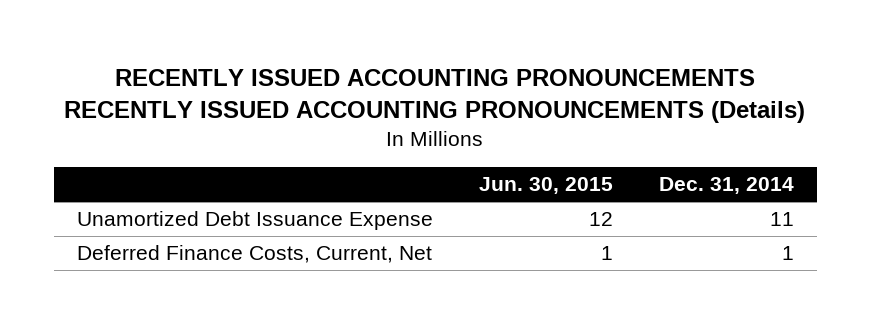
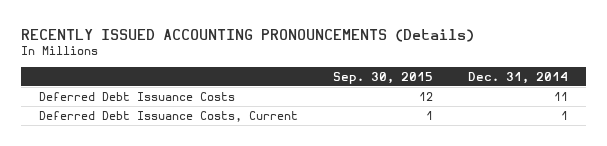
- RECENTLY ISSUED ACCOUNTING PRONOUNCEMENTS RECENTLY ISSUED ACCOUNTING PRONOUNCEMENTS (Details)
+ RECENTLY ISSUED ACCOUNTING PRONOUNCEMENTS (Details)
- | Jun. 30, 2015 | Dec. 31, 2014
+ | Sep. 30, 2015 | Dec. 31, 2014
- Unamortized Debt Issuance Expense | 12 | 11
- Deferred Finance Costs, Current, Net | 1 | 1
+ Deferred Debt Issuance Costs | 12 | 11
+ Deferred Debt Issuance Costs, Current | 1 | 1

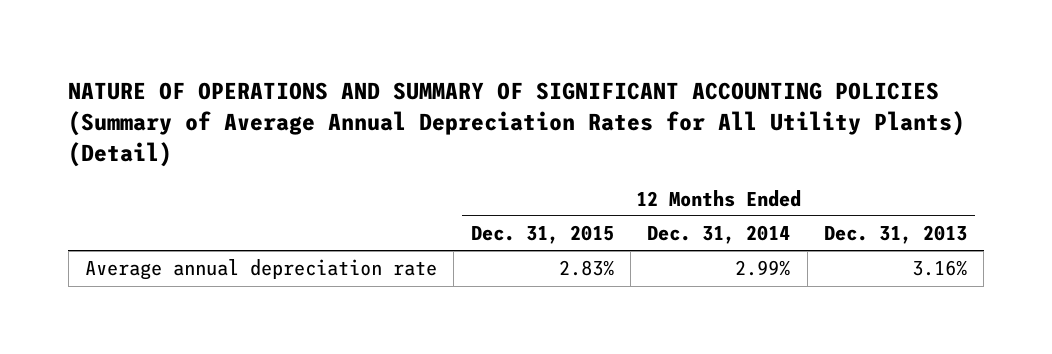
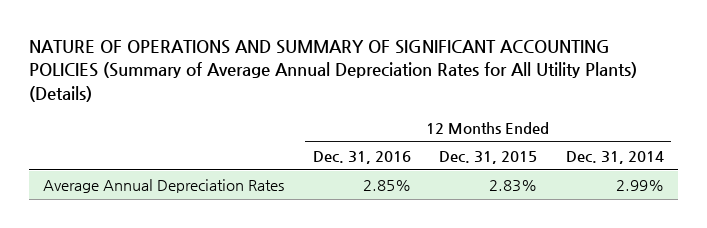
- NATURE OF OPERATIONS AND SUMMARY OF SIGNIFICANT ACCOUNTING POLICIES (Summary of Average Annual Depreciation Rates for All Utility Plants) (Detail)
+ NATURE OF OPERATIONS AND SUMMARY OF SIGNIFICANT ACCOUNTING POLICIES (Summary of Average Annual Depreciation Rates for All Utility Plants) (Details)
- | 12 Months Ended Dec. 31, 2015 | 12 Months Ended Dec. 31, 2014 | 12 Months Ended Dec. 31, 2013
+ | 12 Months Ended Dec. 31, 2016 | 12 Months Ended Dec. 31, 2015 | 12 Months Ended Dec. 31, 2014
- Average annual depreciation rate | 2.83% | 2.99% | 3.16%
+ Average Annual Depreciation Rates | 2.85% | 2.83% | 2.99%

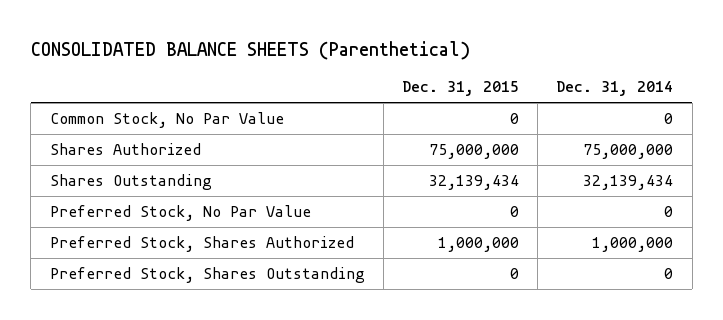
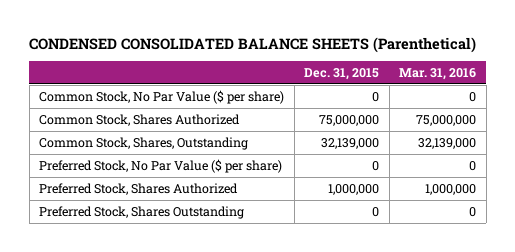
- CONSOLIDATED BALANCE SHEETS (Parenthetical)
+ CONDENSED CONSOLIDATED BALANCE SHEETS (Parenthetical)
- | Dec. 31, 2015 | Dec. 31, 2014
+ | Dec. 31, 2015 | Mar. 31, 2016
- Common Stock, No Par Value | 0 | 0
- Shares Authorized | 75,000,000 | 75,000,000
- Shares Outstanding | 32,139,434 | 32,139,434
- Preferred Stock, No Par Value | 0 | 0
+ Common Stock, No Par Value ($ per share) | 0 | 0
+ Common Stock, Shares Authorized | 75,000,000 | 75,000,000
+ Common Stock, Shares, Outstanding | 32,139,000 | 32,139,000
+ Preferred Stock, No Par Value ($ per share) | 0 | 0

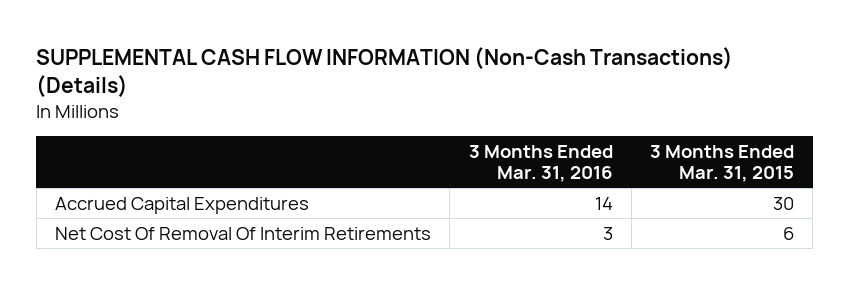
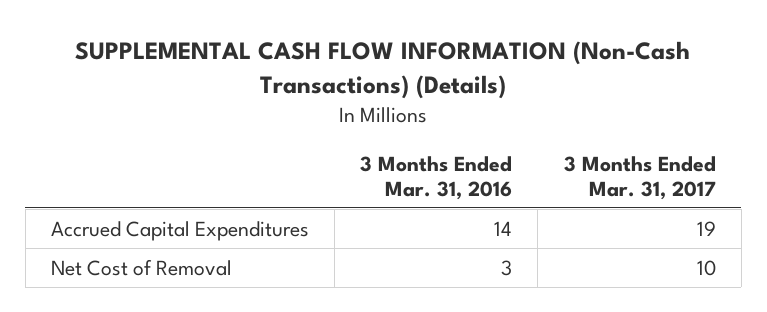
- | 3 Months Ended Mar. 31, 2016 | 3 Months Ended Mar. 31, 2015
+ | 3 Months Ended Mar. 31, 2016 | 3 Months Ended Mar. 31, 2017
- Net Cost Of Removal Of Interim Retirements | 3 | 6
+ Net Cost of Removal | 3 | 10

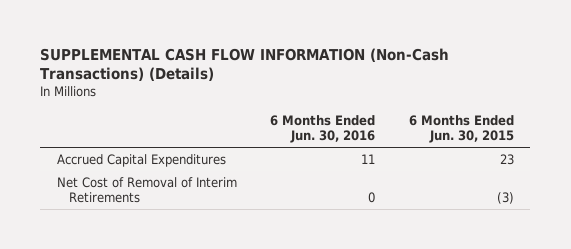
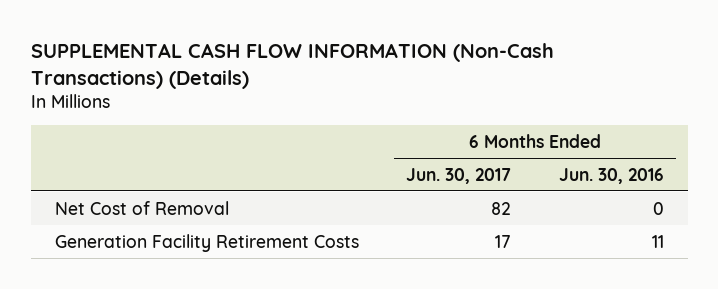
- | 6 Months Ended Jun. 30, 2016 | 6 Months Ended Jun. 30, 2015
+ | 6 Months Ended Jun. 30, 2017 | 6 Months Ended Jun. 30, 2016
- Accrued Capital Expenditures | 11 | 23
- Net Cost of Removal of Interim Retirements | 0 | (3)
+ Net Cost of Removal | 82 | 0
+ Generation Facility Retirement Costs | 17 | 11

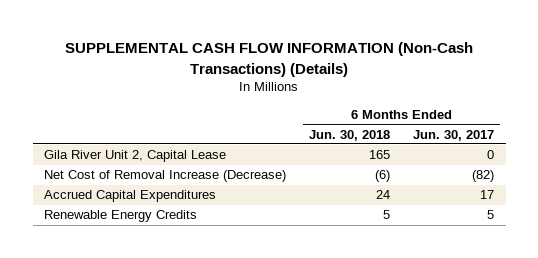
- | 6 Months Ended Jun. 30, 2017 | 6 Months Ended Jun. 30, 2016
+ | 6 Months Ended Jun. 30, 2018 | 6 Months Ended Jun. 30, 2017
- Net Cost of Removal | 82 | 0
- Generation Facility Retirement Costs | 17 | 11
+ Gila River Unit 2, Capital Lease | 165 | 0
+ Net Cost of Removal Increase (Decrease) | (6) | (82)
+ Accrued Capital Expenditures | 24 | 17
+ Renewable Energy Credits | 5 | 5

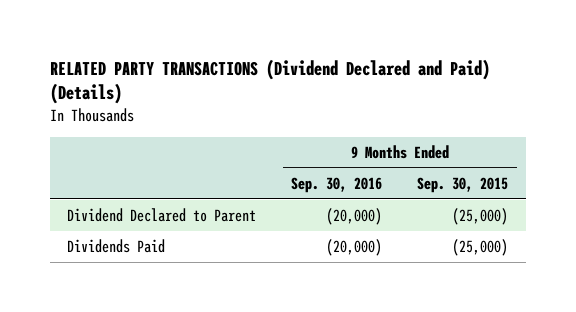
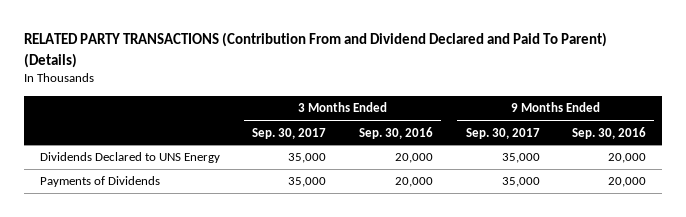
- RELATED PARTY TRANSACTIONS (Dividend Declared and Paid) (Details)
+ RELATED PARTY TRANSACTIONS (Contribution From and Dividend Declared and Paid To Parent) (Details)
- | 9 Months Ended Sep. 30, 2016 | 9 Months Ended Sep. 30, 2015
+ | 3 Months Ended Sep. 30, 2017 | 3 Months Ended Sep. 30, 2016 | 9 Months Ended Sep. 30, 2017 | 9 Months Ended Sep. 30, 2016
- Dividend Declared to Parent | (20,000) | (25,000)
- Dividends Paid | (20,000) | (25,000)
+ Dividends Declared to UNS Energy | 35,000 | 20,000 | 35,000 | 20,000
+ Payments of Dividends | 35,000 | 20,000 | 35,000 | 20,000

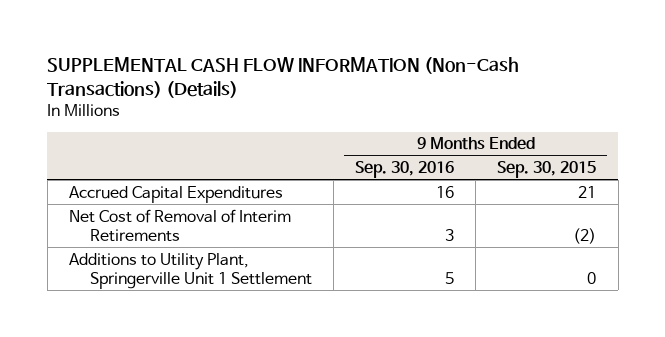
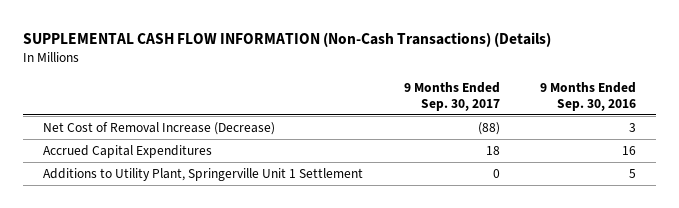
- | 9 Months Ended Sep. 30, 2016 | 9 Months Ended Sep. 30, 2015
+ | 9 Months Ended Sep. 30, 2017 | 9 Months Ended Sep. 30, 2016
+ Net Cost of Removal Increase (Decrease) | (88) | 3
- Net Cost of Removal of Interim Retirements | 3 | (2)

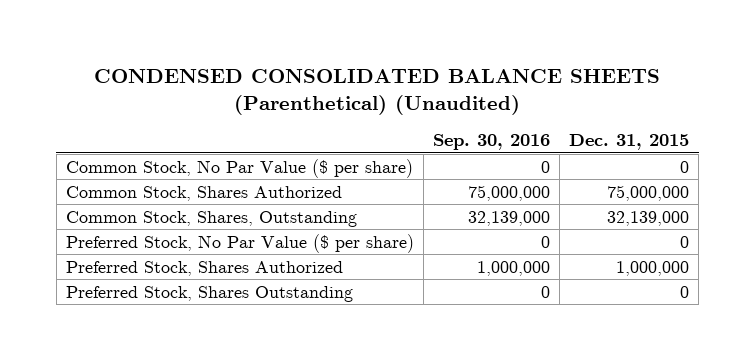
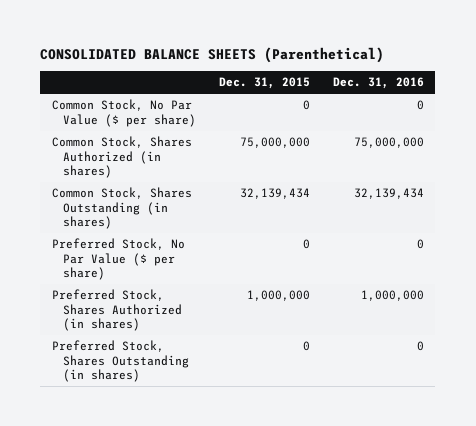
- CONDENSED CONSOLIDATED BALANCE SHEETS (Parenthetical) (Unaudited)
+ CONSOLIDATED BALANCE SHEETS (Parenthetical)
- | Sep. 30, 2016 | Dec. 31, 2015
+ | Dec. 31, 2015 | Dec. 31, 2016
- Common Stock, Shares Authorized | 75,000,000 | 75,000,000
- Common Stock, Shares, Outstanding | 32,139,000 | 32,139,000
+ Common Stock, Shares Authorized (in shares) | 75,000,000 | 75,000,000
+ Common Stock, Shares Outstanding (in shares) | 32,139,434 | 32,139,434
- Preferred Stock, Shares Authorized | 1,000,000 | 1,000,000
- Preferred Stock, Shares Outstanding | 0 | 0
+ Preferred Stock, Shares Authorized (in shares) | 1,000,000 | 1,000,000
+ Preferred Stock, Shares Outstanding (in shares) | 0 | 0

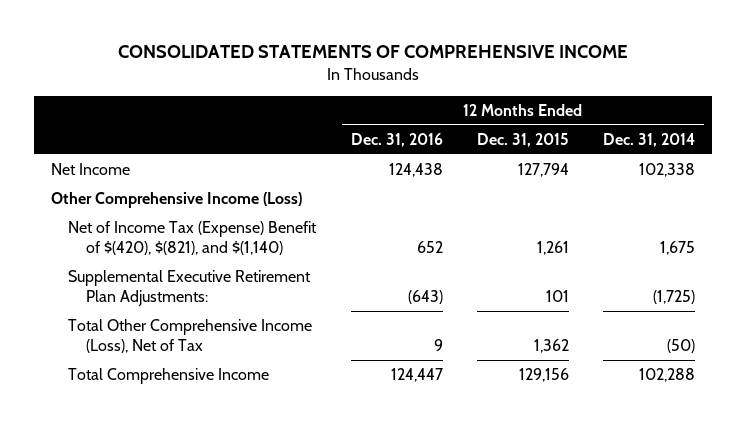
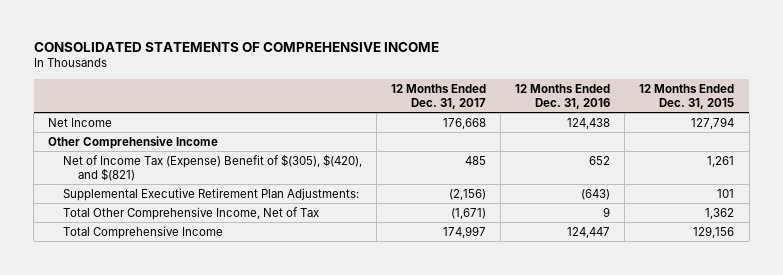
- | 12 Months Ended Dec. 31, 2016 | 12 Months Ended Dec. 31, 2015 | 12 Months Ended Dec. 31, 2014
+ | 12 Months Ended Dec. 31, 2017 | 12 Months Ended Dec. 31, 2016 | 12 Months Ended Dec. 31, 2015
- Other Comprehensive Income (Loss)
- Net of Income Tax (Expense) Benefit of $(420), $(821), and $(1,140) | 652 | 1,261 | 1,675
+ Other Comprehensive Income
+ Net of Income Tax (Expense) Benefit of $(305), $(420), and $(821) | 485 | 652 | 1,261
- Total Other Comprehensive Income (Loss), Net of Tax | 9 | 1,362 | (50)
+ Total Other Comprehensive Income, Net of Tax | (1,671) | 9 | 1,362

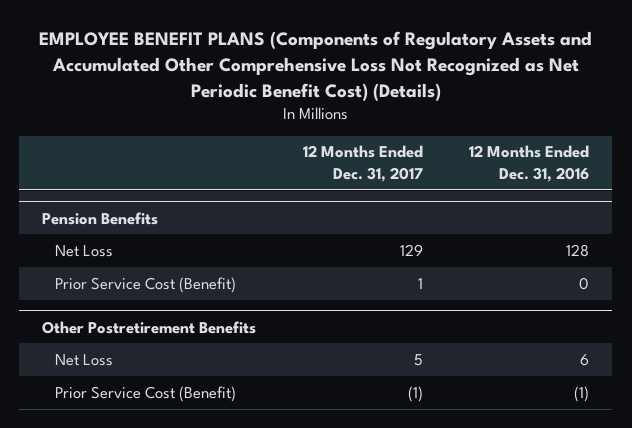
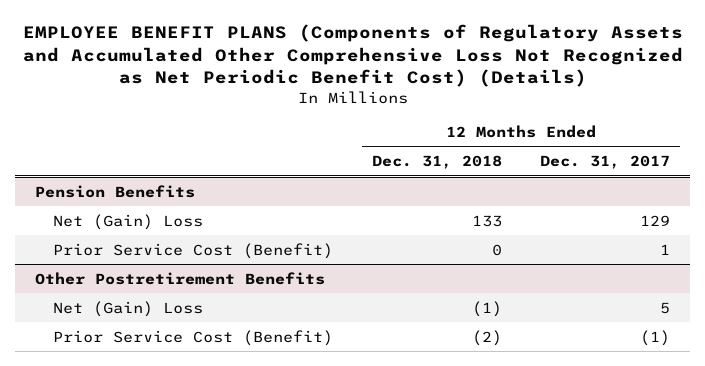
- | 12 Months Ended Dec. 31, 2017 | 12 Months Ended Dec. 31, 2016
+ | 12 Months Ended Dec. 31, 2018 | 12 Months Ended Dec. 31, 2017
@ Pension Benefits
- Net Loss | 129 | 128
+ Net (Gain) Loss | 133 | 129
@ Other Postretirement Benefits
- Net Loss | 5 | 6
+ Net (Gain) Loss | (1) | 5

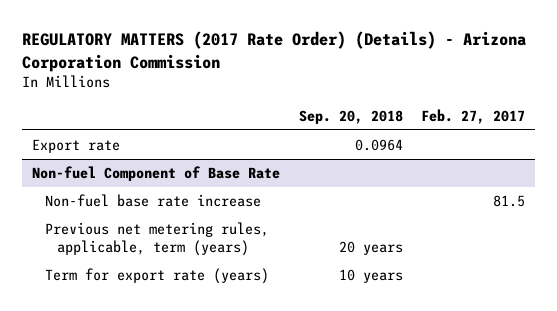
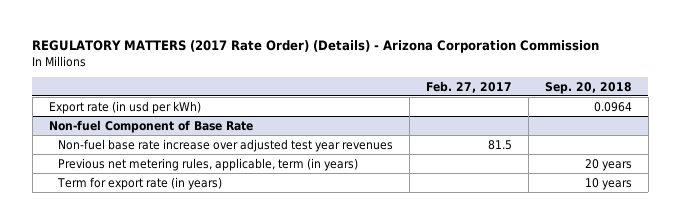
- | Sep. 20, 2018 | Feb. 27, 2017
+ | Feb. 27, 2017 | Sep. 20, 2018
- Export rate | 0.0964 |
+ Export rate (in usd per kWh) | | 0.0964
@ Non-fuel Component of Base Rate
- Non-fuel base rate increase | | 81.5
- Previous net metering rules, applicable, term (years) | 20 years |
- Term for export rate (years) | 10 years |
+ Non-fuel base rate increase over adjusted test year revenues | 81.5 |
+ Previous net metering rules, applicable, term (in years) | | 20 years
+ Term for export rate (in years) | | 10 years

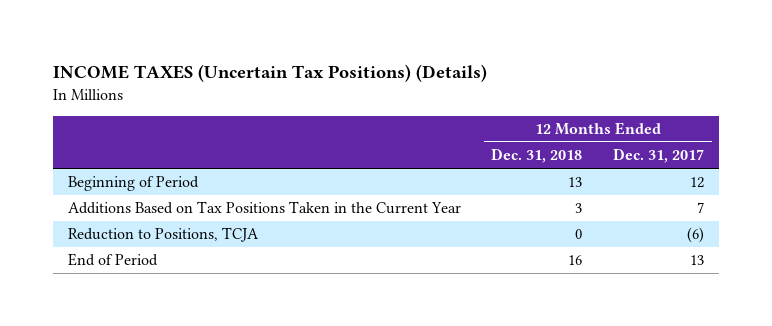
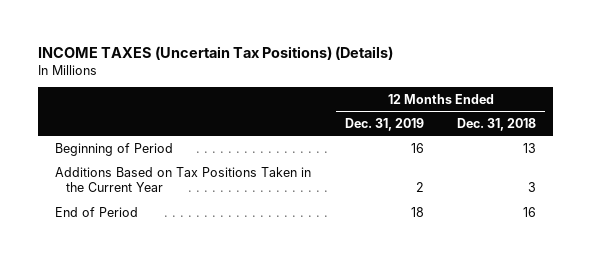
- | 12 Months Ended Dec. 31, 2018 | 12 Months Ended Dec. 31, 2017
+ | 12 Months Ended Dec. 31, 2019 | 12 Months Ended Dec. 31, 2018
- Reduction to Positions, TCJA | 0 | (6)

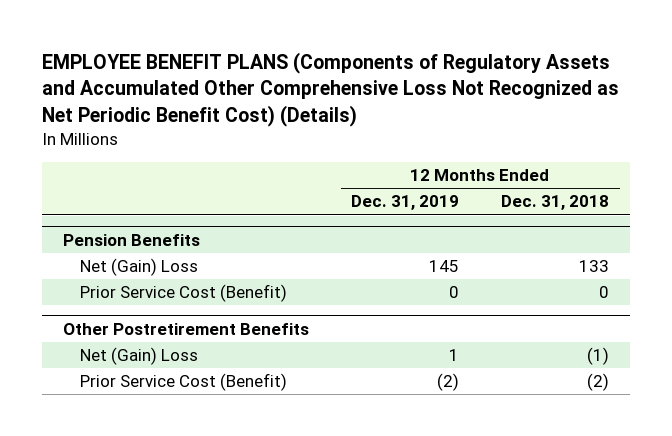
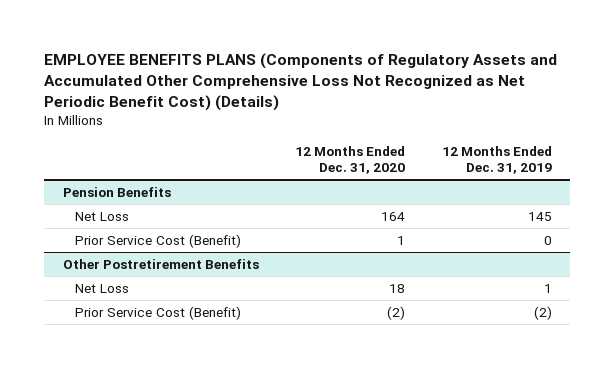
- EMPLOYEE BENEFIT PLANS (Components of Regulatory Assets and Accumulated Other Comprehensive Loss Not Recognized as Net Periodic Benefit Cost) (Details)
+ EMPLOYEE BENEFITS PLANS (Components of Regulatory Assets and Accumulated Other Comprehensive Loss Not Recognized as Net Periodic Benefit Cost) (Details)
- | 12 Months Ended Dec. 31, 2019 | 12 Months Ended Dec. 31, 2018
+ | 12 Months Ended Dec. 31, 2020 | 12 Months Ended Dec. 31, 2019
@ Pension Benefits
- Net (Gain) Loss | 145 | 133
+ Net Loss | 164 | 145
@ Other Postretirement Benefits
- Net (Gain) Loss | 1 | (1)
+ Net Loss | 18 | 1

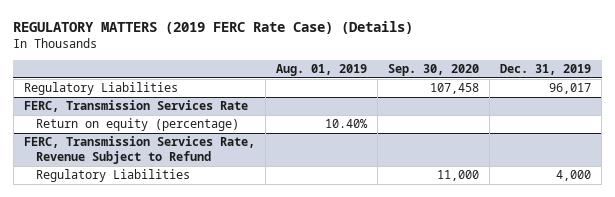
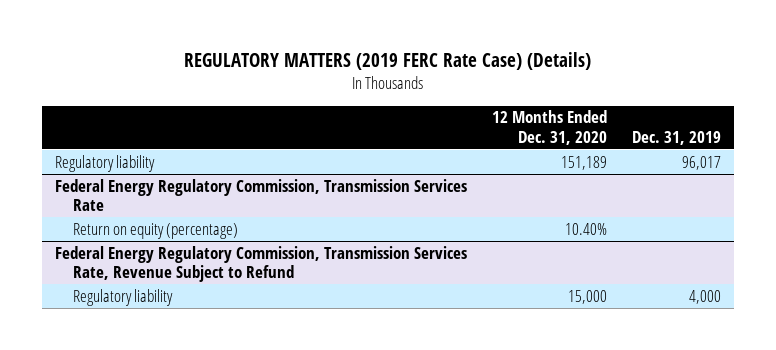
- | Aug. 01, 2019 | Sep. 30, 2020 | Dec. 31, 2019
+ | 12 Months Ended Dec. 31, 2020 | Dec. 31, 2019
- Regulatory Liabilities | | 107,458 | 96,017
- FERC, Transmission Services Rate
+ Regulatory liability | 151,189 | 96,017
+ Federal Energy Regulatory Commission, Transmission Services Rate
- FERC, Transmission Services Rate, Revenue Subject to Refund
- Regulatory Liabilities | | 11,000 | 4,000
+ Federal Energy Regulatory Commission, Transmission Services Rate, Revenue Subject to Refund
+ Regulatory liability | 15,000 | 4,000

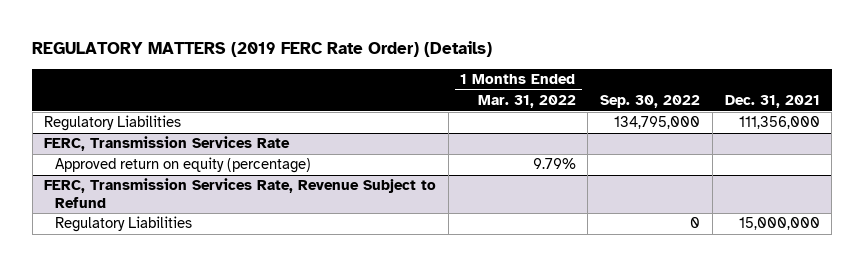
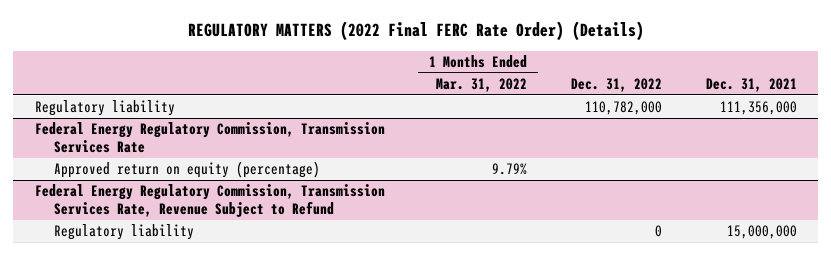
- REGULATORY MATTERS (2019 FERC Rate Order) (Details)
+ REGULATORY MATTERS (2022 Final FERC Rate Order) (Details)
- | 1 Months Ended Mar. 31, 2022 | Sep. 30, 2022 | Dec. 31, 2021
+ | 1 Months Ended Mar. 31, 2022 | Dec. 31, 2022 | Dec. 31, 2021
- Regulatory Liabilities | | 134,795,000 | 111,356,000
- FERC, Transmission Services Rate
+ Regulatory liability | | 110,782,000 | 111,356,000
+ Federal Energy Regulatory Commission, Transmission Services Rate
- FERC, Transmission Services Rate, Revenue Subject to Refund
- Regulatory Liabilities | | 0 | 15,000,000
+ Federal Energy Regulatory Commission, Transmission Services Rate, Revenue Subject to Refund
+ Regulatory liability | | 0 | 15,000,000

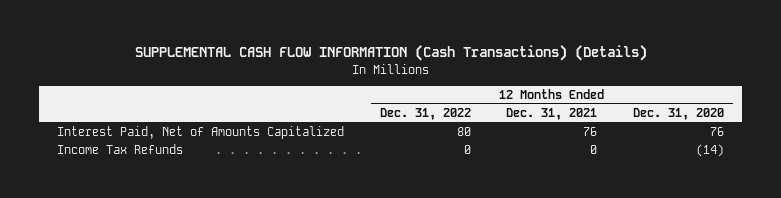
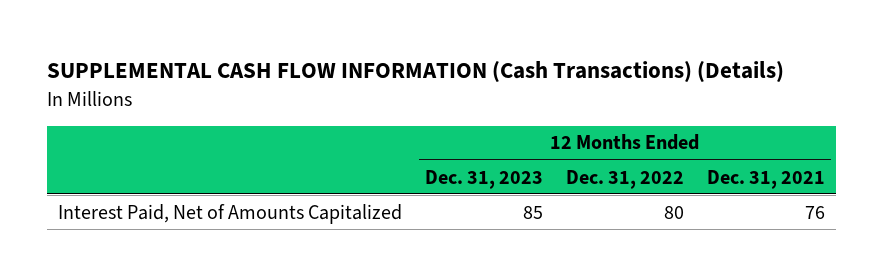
- | 12 Months Ended Dec. 31, 2022 | 12 Months Ended Dec. 31, 2021 | 12 Months Ended Dec. 31, 2020
+ | 12 Months Ended Dec. 31, 2023 | 12 Months Ended Dec. 31, 2022 | 12 Months Ended Dec. 31, 2021
- Income Tax Refunds | 0 | 0 | (14)

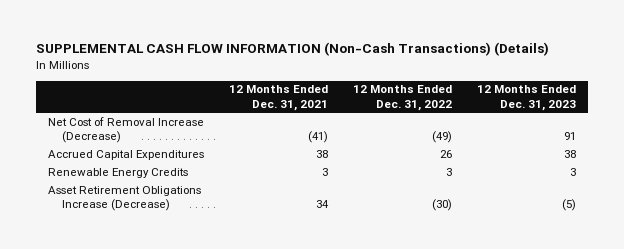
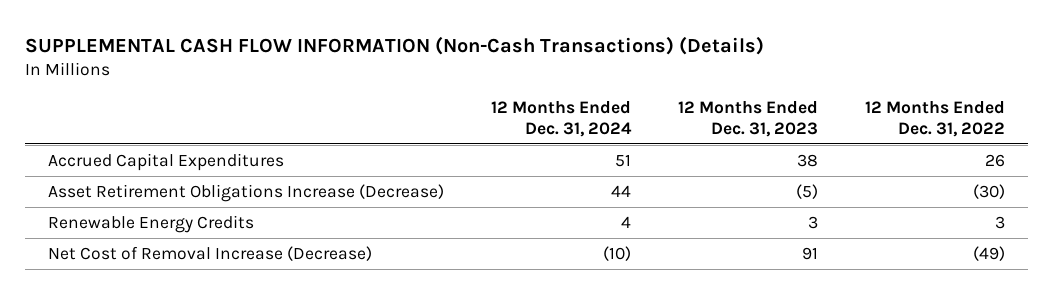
- | 12 Months Ended Dec. 31, 2021 | 12 Months Ended Dec. 31, 2022 | 12 Months Ended Dec. 31, 2023
+ | 12 Months Ended Dec. 31, 2024 | 12 Months Ended Dec. 31, 2023 | 12 Months Ended Dec. 31, 2022
moved down: Renewable Energy Credits | 4 | 3 | 3
moved down: Net Cost of Removal Increase (Decrease) | (10) | 91 | (49)

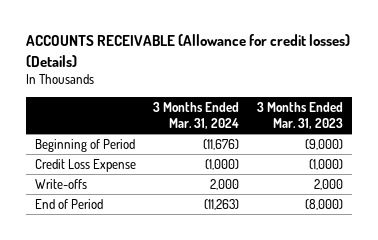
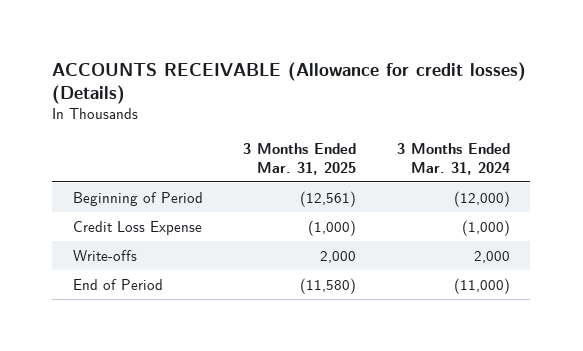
- | 3 Months Ended Mar. 31, 2024 | 3 Months Ended Mar. 31, 2023
+ | 3 Months Ended Mar. 31, 2025 | 3 Months Ended Mar. 31, 2024
- Beginning of Period | (11,676) | (9,000)
+ Beginning of Period | (12,561) | (12,000)
- End of Period | (11,263) | (8,000)
+ End of Period | (11,580) | (11,000)

